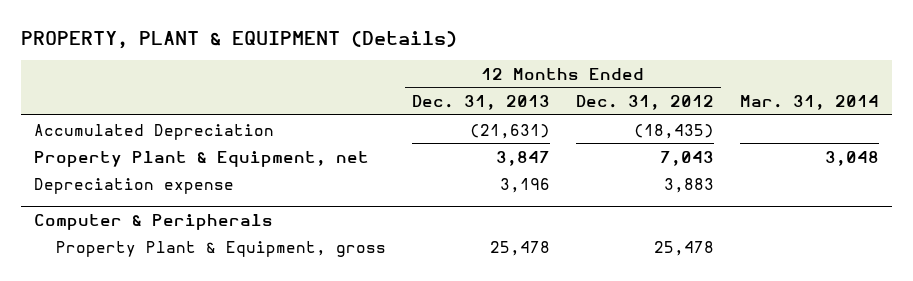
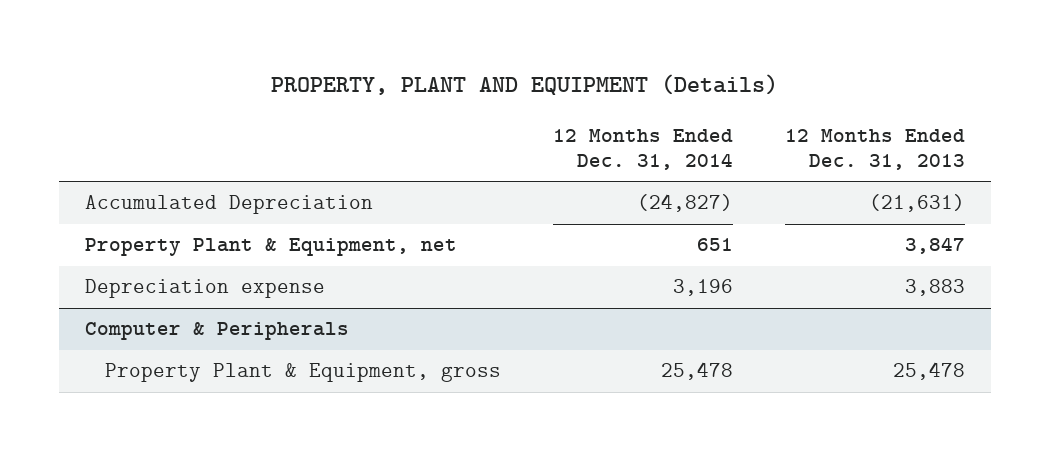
- PROPERTY, PLANT & EQUIPMENT (Details)
+ PROPERTY, PLANT AND EQUIPMENT (Details)
- | 12 Months Ended Dec. 31, 2013 | 12 Months Ended Dec. 31, 2012 | Mar. 31, 2014
+ | 12 Months Ended Dec. 31, 2014 | 12 Months Ended Dec. 31, 2013
- Depreciation expense | 3,196 | 3,883 |
+ Depreciation expense | 3,196 | 3,883

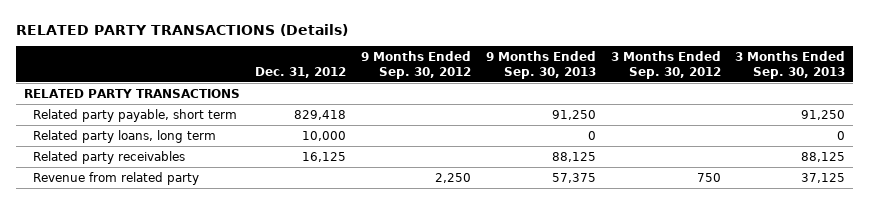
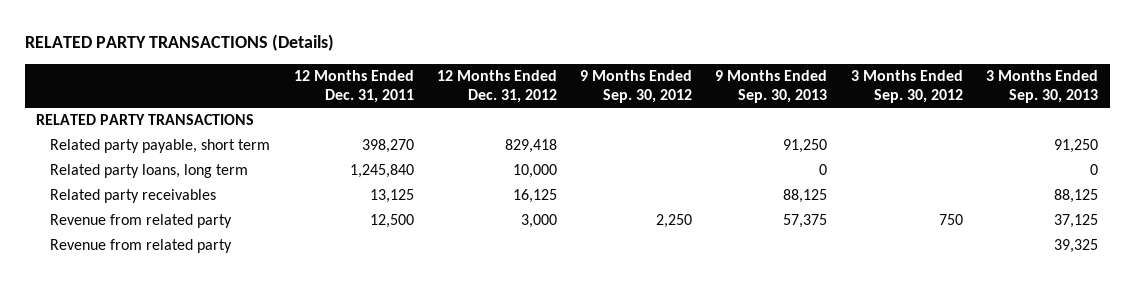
- | Dec. 31, 2012 | 9 Months Ended Sep. 30, 2012 | 9 Months Ended Sep. 30, 2013 | 3 Months Ended Sep. 30, 2012 | 3 Months Ended Sep. 30, 2013
+ | 12 Months Ended Dec. 31, 2011 | 12 Months Ended Dec. 31, 2012 | 9 Months Ended Sep. 30, 2012 | 9 Months Ended Sep. 30, 2013 | 3 Months Ended Sep. 30, 2012 | 3 Months Ended Sep. 30, 2013
+ Revenue from related party | | | | | | 39,325

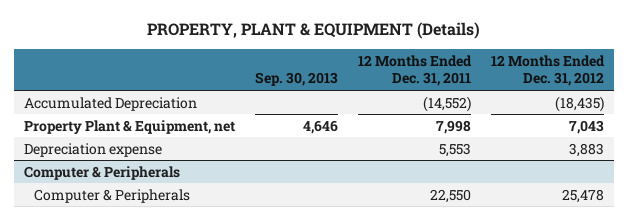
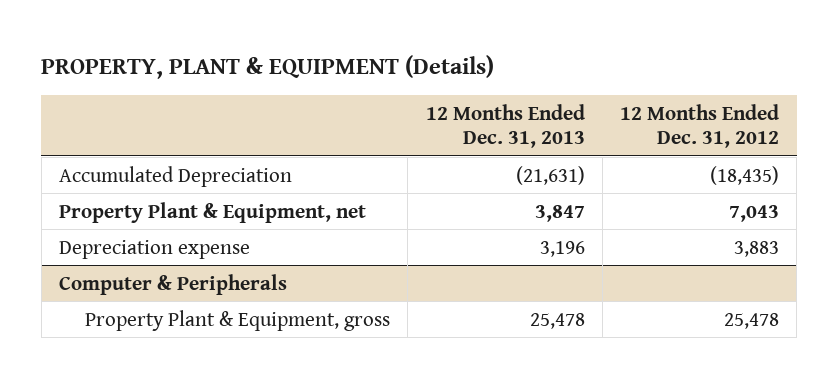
- | Sep. 30, 2013 | 12 Months Ended Dec. 31, 2011 | 12 Months Ended Dec. 31, 2012
+ | 12 Months Ended Dec. 31, 2013 | 12 Months Ended Dec. 31, 2012
@ Computer & Peripherals
- Computer & Peripherals | | 22,550 | 25,478
+ Property Plant & Equipment, gross | 25,478 | 25,478

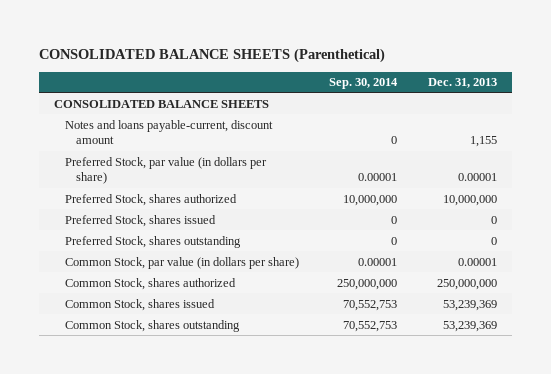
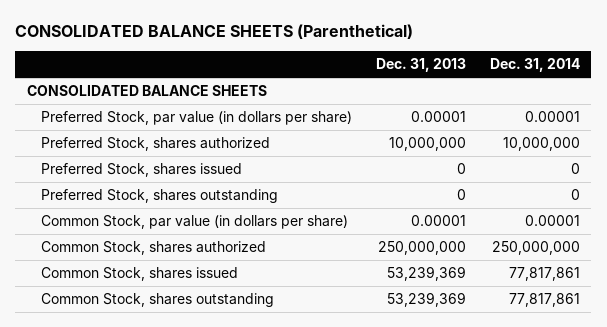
- | Sep. 30, 2014 | Dec. 31, 2013
+ | Dec. 31, 2013 | Dec. 31, 2014
- Notes and loans payable-current, discount amount | 0 | 1,155

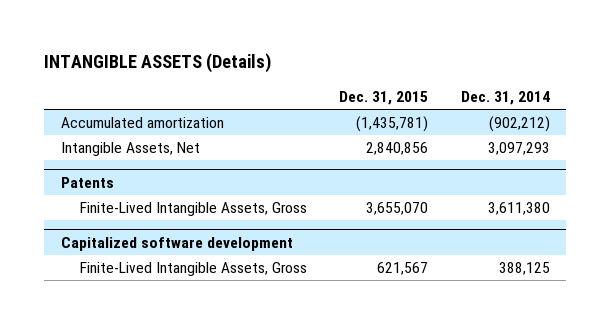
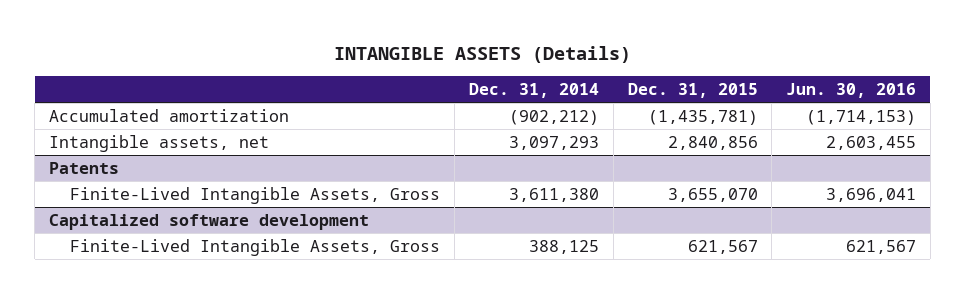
- | Dec. 31, 2015 | Dec. 31, 2014
+ | Dec. 31, 2014 | Dec. 31, 2015 | Jun. 30, 2016
- Intangible Assets, Net | 2,840,856 | 3,097,293
+ Intangible assets, net | 3,097,293 | 2,840,856 | 2,603,455

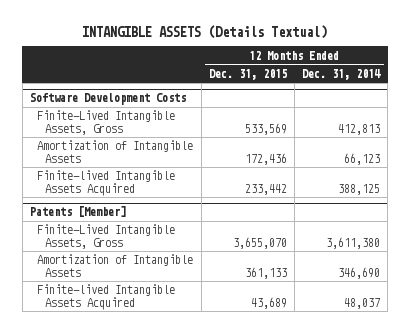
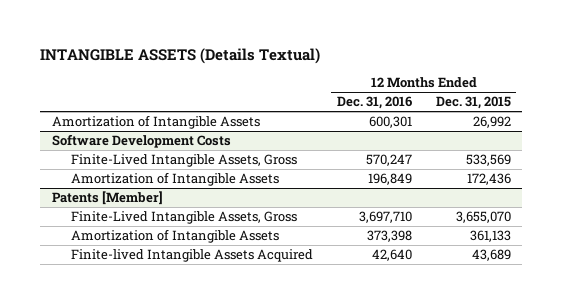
- | 12 Months Ended Dec. 31, 2015 | 12 Months Ended Dec. 31, 2014
+ | 12 Months Ended Dec. 31, 2016 | 12 Months Ended Dec. 31, 2015
+ Amortization of Intangible Assets | 600,301 | 26,992
@ Software Development Costs
- Finite-lived Intangible Assets Acquired | 233,442 | 388,125

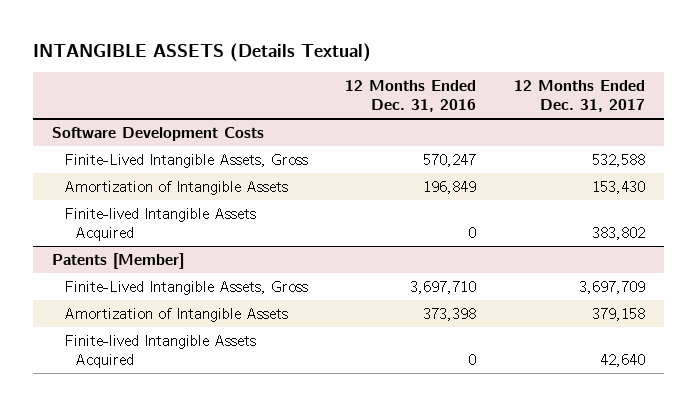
- | 12 Months Ended Dec. 31, 2016 | 12 Months Ended Dec. 31, 2015
+ | 12 Months Ended Dec. 31, 2016 | 12 Months Ended Dec. 31, 2017
- Amortization of Intangible Assets | 600,301 | 26,992
@ Software Development Costs
+ Finite-lived Intangible Assets Acquired | 0 | 383,802
@ Patents [Member]
- Finite-lived Intangible Assets Acquired | 42,640 | 43,689
+ Finite-lived Intangible Assets Acquired | 0 | 42,640

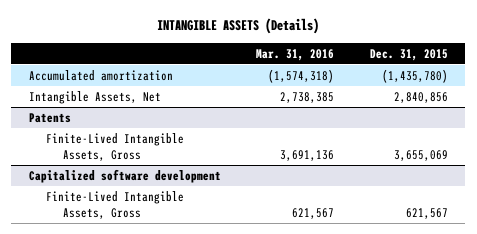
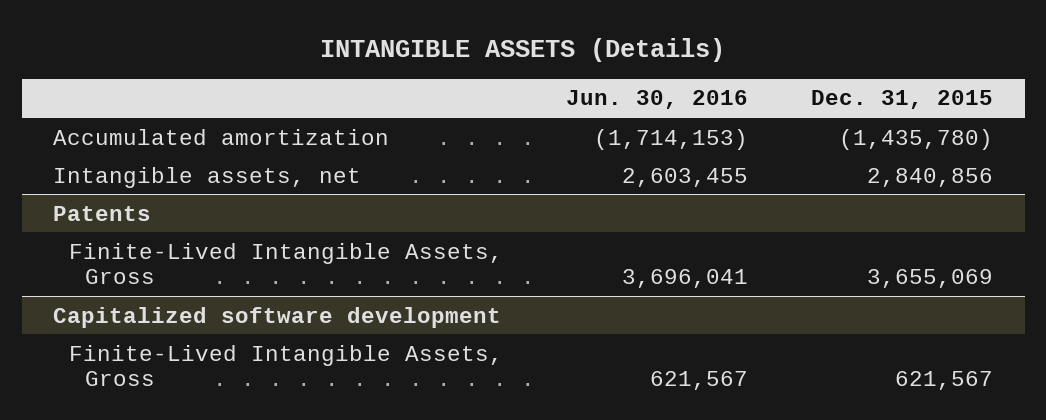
- | Mar. 31, 2016 | Dec. 31, 2015
+ | Jun. 30, 2016 | Dec. 31, 2015
- Intangible Assets, Net | 2,738,385 | 2,840,856
+ Intangible assets, net | 2,603,455 | 2,840,856

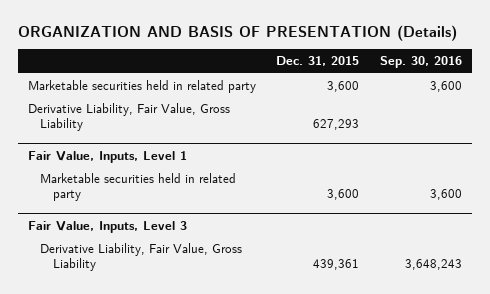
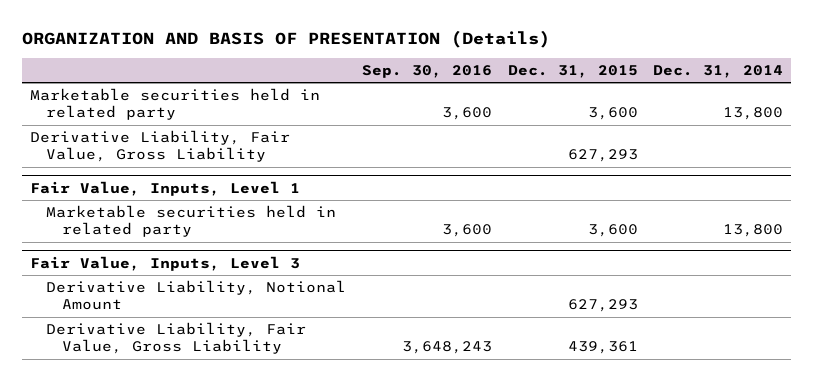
- | Dec. 31, 2015 | Sep. 30, 2016
+ | Sep. 30, 2016 | Dec. 31, 2015 | Dec. 31, 2014
@ Fair Value, Inputs, Level 3
+ Derivative Liability, Notional Amount | | 627,293 |

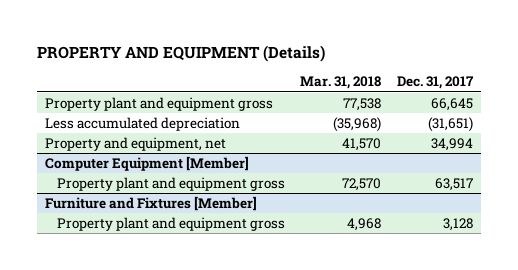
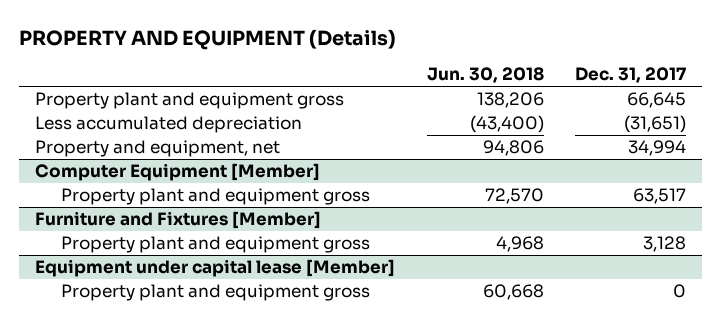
- | Mar. 31, 2018 | Dec. 31, 2017
+ | Jun. 30, 2018 | Dec. 31, 2017
+ Equipment under capital lease [Member]
+ Property plant and equipment gross | 60,668 | 0

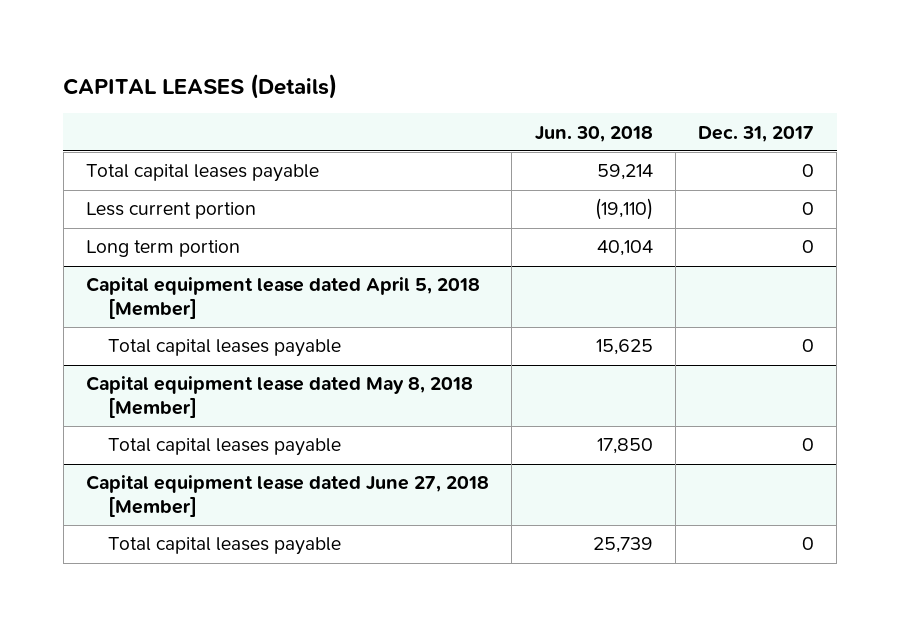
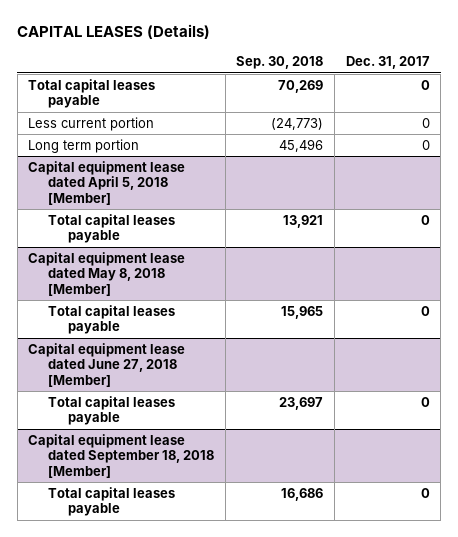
- | Jun. 30, 2018 | Dec. 31, 2017
+ | Sep. 30, 2018 | Dec. 31, 2017
+ Capital equipment lease dated September 18, 2018 [Member]
+ Total capital leases payable | 16,686 | 0

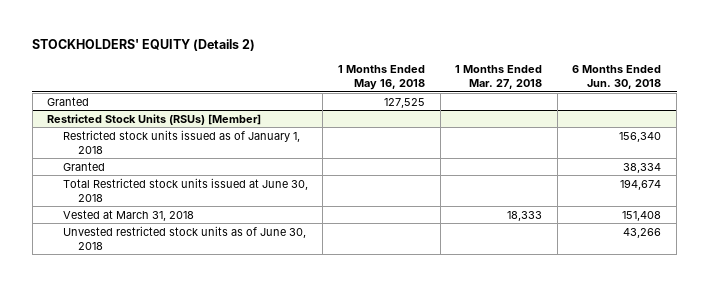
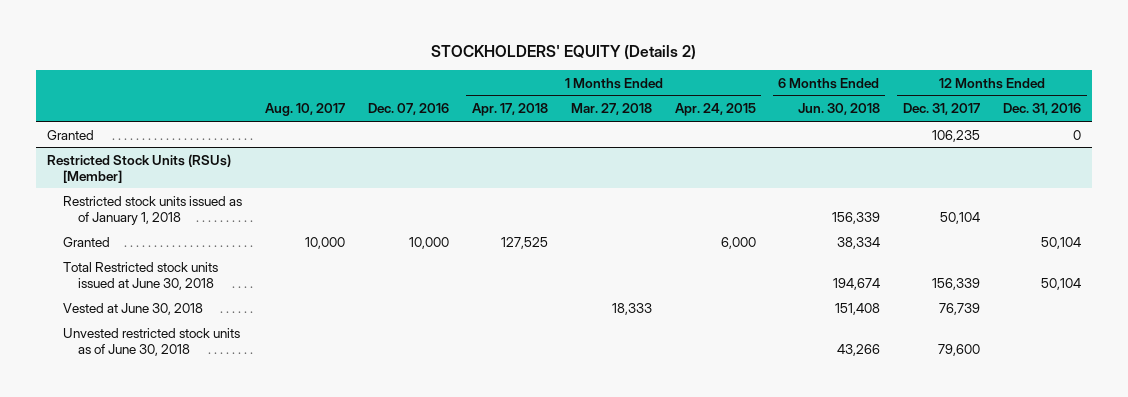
- | 1 Months Ended May 16, 2018 | 1 Months Ended Mar. 27, 2018 | 6 Months Ended Jun. 30, 2018
+ | Aug. 10, 2017 | Dec. 07, 2016 | 1 Months Ended Apr. 17, 2018 | 1 Months Ended Mar. 27, 2018 | 1 Months Ended Apr. 24, 2015 | 6 Months Ended Jun. 30, 2018 | 12 Months Ended Dec. 31, 2017 | 12 Months Ended Dec. 31, 2016
@ Restricted Stock Units (RSUs) [Member]
- Restricted stock units issued as of January 1, 2018 | | | 156,340
+ Restricted stock units issued as of January 1, 2018 | | | | | | 156,339 | 50,104 |
- Vested at March 31, 2018 | | 18,333 | 151,408
+ Vested at June 30, 2018 | | | | 18,333 | | 151,408 | 76,739 |

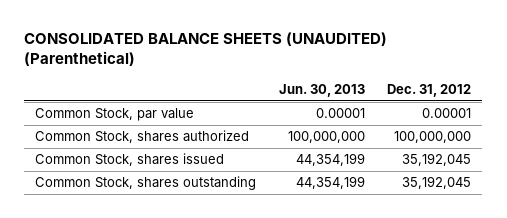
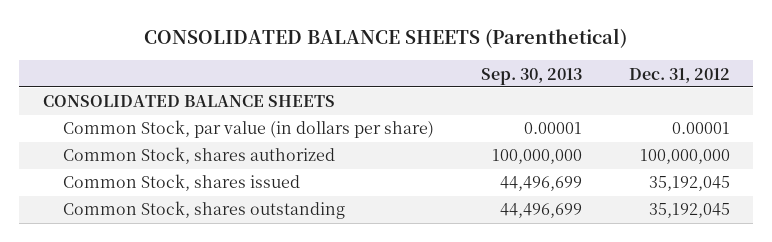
- CONSOLIDATED BALANCE SHEETS (UNAUDITED) (Parenthetical)
+ CONSOLIDATED BALANCE SHEETS (Parenthetical)
- | Jun. 30, 2013 | Dec. 31, 2012
+ | Sep. 30, 2013 | Dec. 31, 2012
- Common Stock, par value | 0.00001 | 0.00001
+ CONSOLIDATED BALANCE SHEETS
+ Common Stock, par value (in dollars per share) | 0.00001 | 0.00001

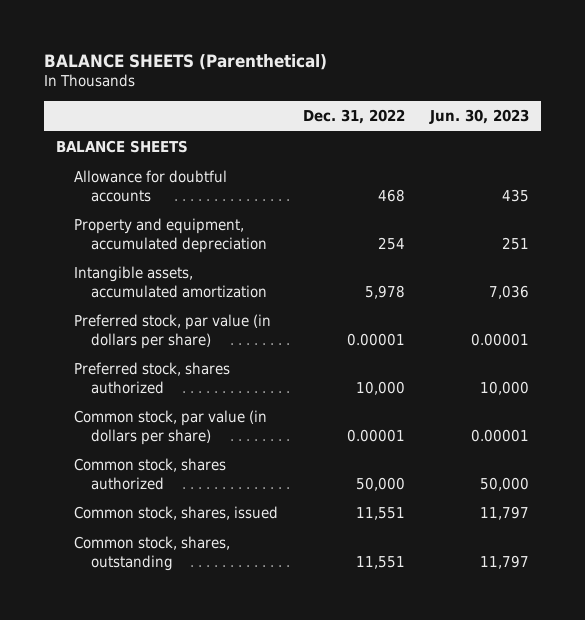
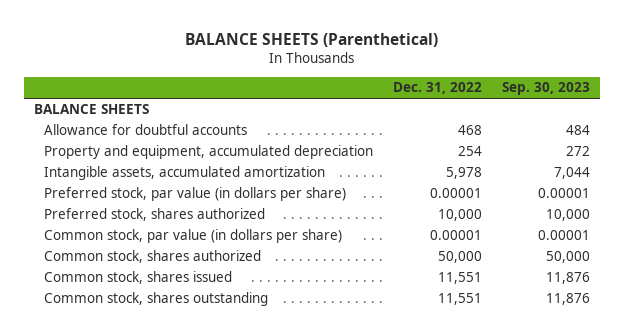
- | Dec. 31, 2022 | Jun. 30, 2023
+ | Dec. 31, 2022 | Sep. 30, 2023
- Common stock, shares, issued | 11,551 | 11,797
- Common stock, shares, outstanding | 11,551 | 11,797
+ Common stock, shares issued | 11,551 | 11,876
+ Common stock, shares outstanding | 11,551 | 11,876

